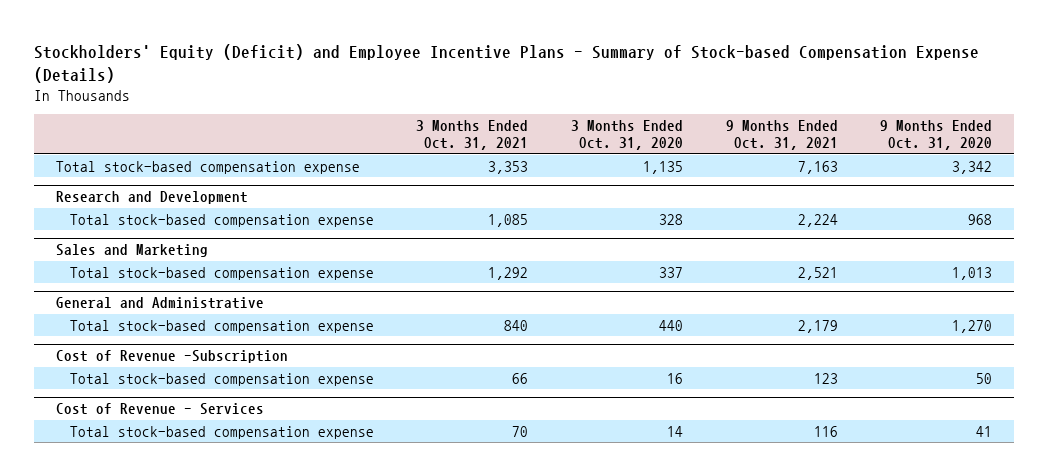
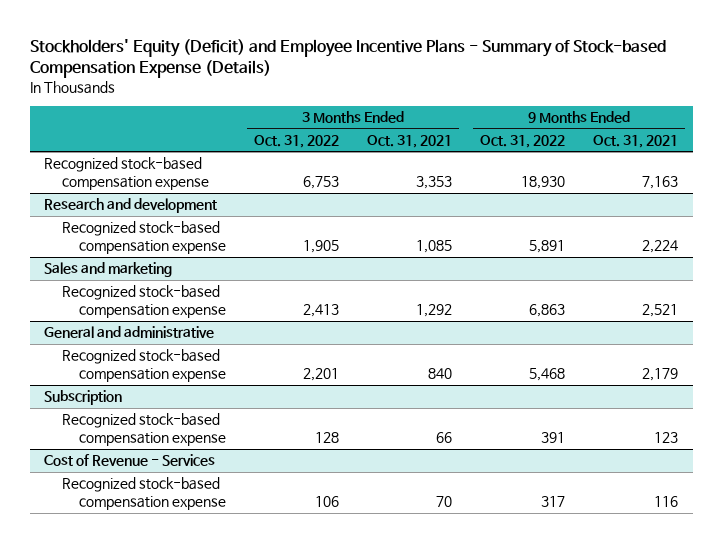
- | 3 Months Ended Oct. 31, 2021 | 3 Months Ended Oct. 31, 2020 | 9 Months Ended Oct. 31, 2021 | 9 Months Ended Oct. 31, 2020
+ | 3 Months Ended Oct. 31, 2022 | 3 Months Ended Oct. 31, 2021 | 9 Months Ended Oct. 31, 2022 | 9 Months Ended Oct. 31, 2021
- Total stock-based compensation expense | 3,353 | 1,135 | 7,163 | 3,342
- Research and Development
- Total stock-based compensation expense | 1,085 | 328 | 2,224 | 968
- Sales and Marketing
- Total stock-based compensation expense | 1,292 | 337 | 2,521 | 1,013
- General and Administrative
- Total stock-based compensation expense | 840 | 440 | 2,179 | 1,270
- Cost of Revenue -Subscription
- Total stock-based compensation expense | 66 | 16 | 123 | 50
+ Recognized stock-based compensation expense | 6,753 | 3,353 | 18,930 | 7,163
+ Research and development
+ Recognized stock-based compensation expense | 1,905 | 1,085 | 5,891 | 2,224
+ Sales and marketing
+ Recognized stock-based compensation expense | 2,413 | 1,292 | 6,863 | 2,521
+ General and administrative
+ Recognized stock-based compensation expense | 2,201 | 840 | 5,468 | 2,179
+ Subscription
+ Recognized stock-based compensation expense | 128 | 66 | 391 | 123
@ Cost of Revenue - Services
- Total stock-based compensation expense | 70 | 14 | 116 | 41
+ Recognized stock-based compensation expense | 106 | 70 | 317 | 116

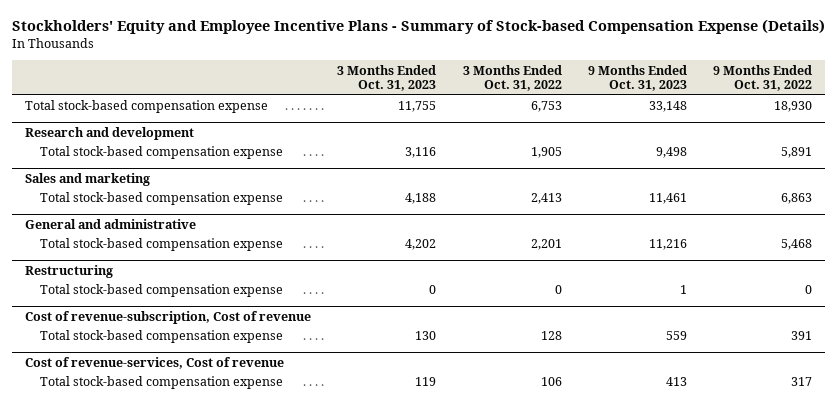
- Stockholders' Equity (Deficit) and Employee Incentive Plans - Summary of Stock-based Compensation Expense (Details)
+ Stockholders' Equity and Employee Incentive Plans - Summary of Stock-based Compensation Expense (Details)
- | 3 Months Ended Oct. 31, 2022 | 3 Months Ended Oct. 31, 2021 | 9 Months Ended Oct. 31, 2022 | 9 Months Ended Oct. 31, 2021
+ | 3 Months Ended Oct. 31, 2023 | 3 Months Ended Oct. 31, 2022 | 9 Months Ended Oct. 31, 2023 | 9 Months Ended Oct. 31, 2022
- Recognized stock-based compensation expense | 6,753 | 3,353 | 18,930 | 7,163
+ Total stock-based compensation expense | 11,755 | 6,753 | 33,148 | 18,930
@ Research and development
- Recognized stock-based compensation expense | 1,905 | 1,085 | 5,891 | 2,224
+ Total stock-based compensation expense | 3,116 | 1,905 | 9,498 | 5,891
@ Sales and marketing
- Recognized stock-based compensation expense | 2,413 | 1,292 | 6,863 | 2,521
+ Total stock-based compensation expense | 4,188 | 2,413 | 11,461 | 6,863
@ General and administrative
- Recognized stock-based compensation expense | 2,201 | 840 | 5,468 | 2,179
- Subscription
- Recognized stock-based compensation expense | 128 | 66 | 391 | 123
- Cost of Revenue - Services
- Recognized stock-based compensation expense | 106 | 70 | 317 | 116
@ General and administrative
+ Total stock-based compensation expense | 4,202 | 2,201 | 11,216 | 5,468
+ Restructuring
+ Total stock-based compensation expense | 0 | 0 | 1 | 0
+ Cost of revenue-subscription, Cost of revenue
+ Total stock-based compensation expense | 130 | 128 | 559 | 391
+ Cost of revenue-services, Cost of revenue
+ Total stock-based compensation expense | 119 | 106 | 413 | 317

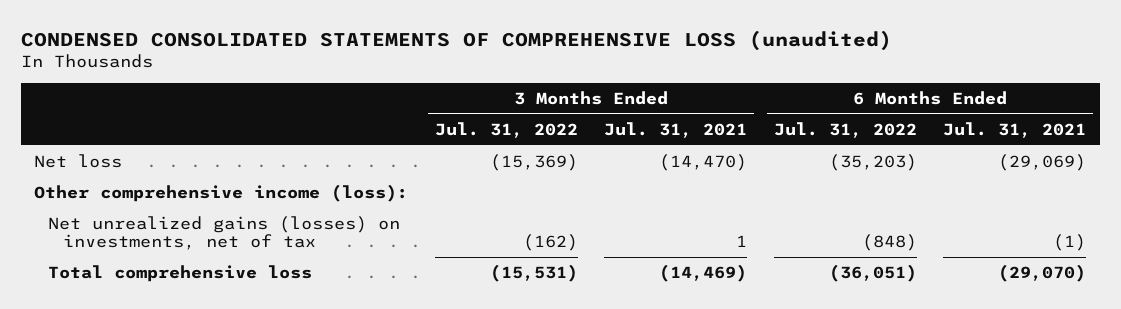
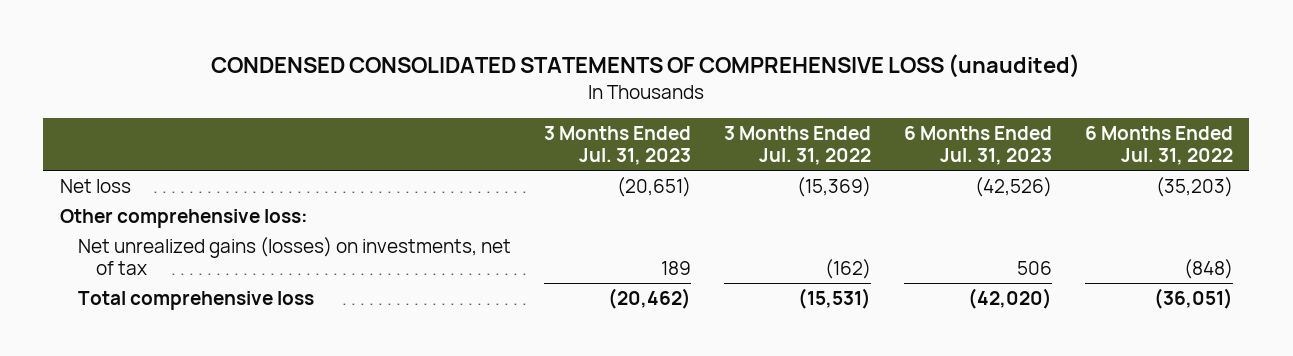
- | 3 Months Ended Jul. 31, 2022 | 3 Months Ended Jul. 31, 2021 | 6 Months Ended Jul. 31, 2022 | 6 Months Ended Jul. 31, 2021
+ | 3 Months Ended Jul. 31, 2023 | 3 Months Ended Jul. 31, 2022 | 6 Months Ended Jul. 31, 2023 | 6 Months Ended Jul. 31, 2022
- Other comprehensive income (loss):
+ Other comprehensive loss:

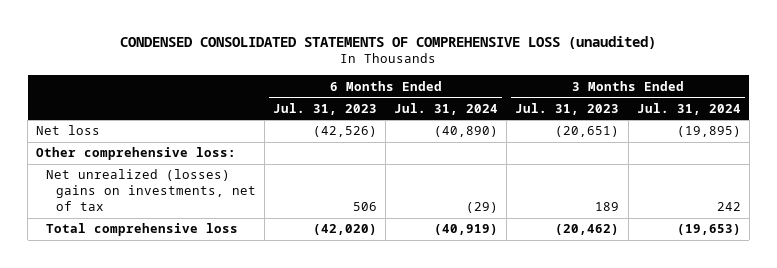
- | 3 Months Ended Jul. 31, 2023 | 3 Months Ended Jul. 31, 2022 | 6 Months Ended Jul. 31, 2023 | 6 Months Ended Jul. 31, 2022
+ | 6 Months Ended Jul. 31, 2023 | 6 Months Ended Jul. 31, 2024 | 3 Months Ended Jul. 31, 2023 | 3 Months Ended Jul. 31, 2024
- Net unrealized gains (losses) on investments, net of tax | 189 | (162) | 506 | (848)
+ Net unrealized (losses) gains on investments, net of tax | 506 | (29) | 189 | 242

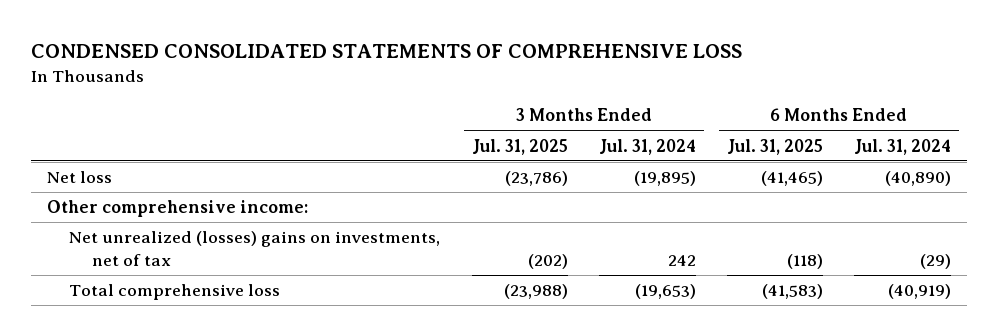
- CONDENSED CONSOLIDATED STATEMENTS OF COMPREHENSIVE LOSS (unaudited)
+ CONDENSED CONSOLIDATED STATEMENTS OF COMPREHENSIVE LOSS
- | 6 Months Ended Jul. 31, 2023 | 6 Months Ended Jul. 31, 2024 | 3 Months Ended Jul. 31, 2023 | 3 Months Ended Jul. 31, 2024
+ | 3 Months Ended Jul. 31, 2025 | 3 Months Ended Jul. 31, 2024 | 6 Months Ended Jul. 31, 2025 | 6 Months Ended Jul. 31, 2024
- Other comprehensive loss:
+ Other comprehensive income:

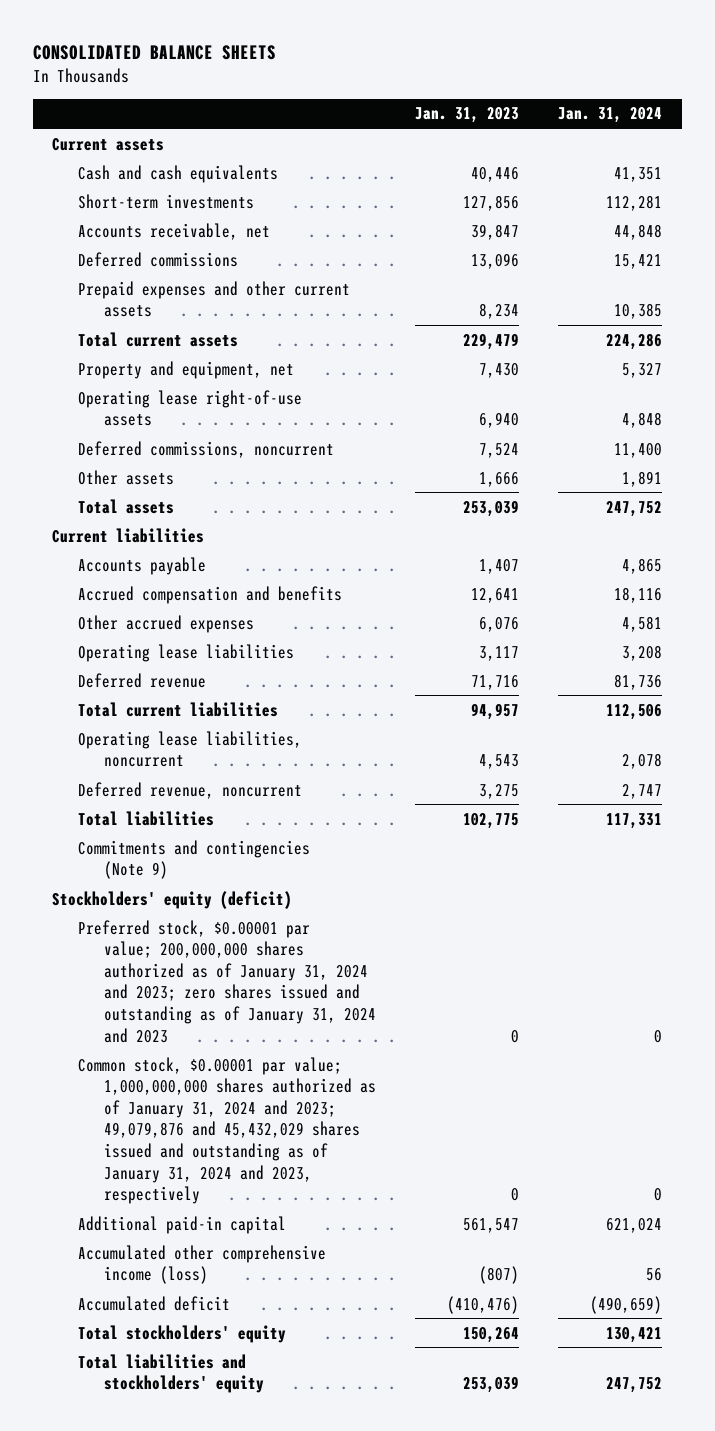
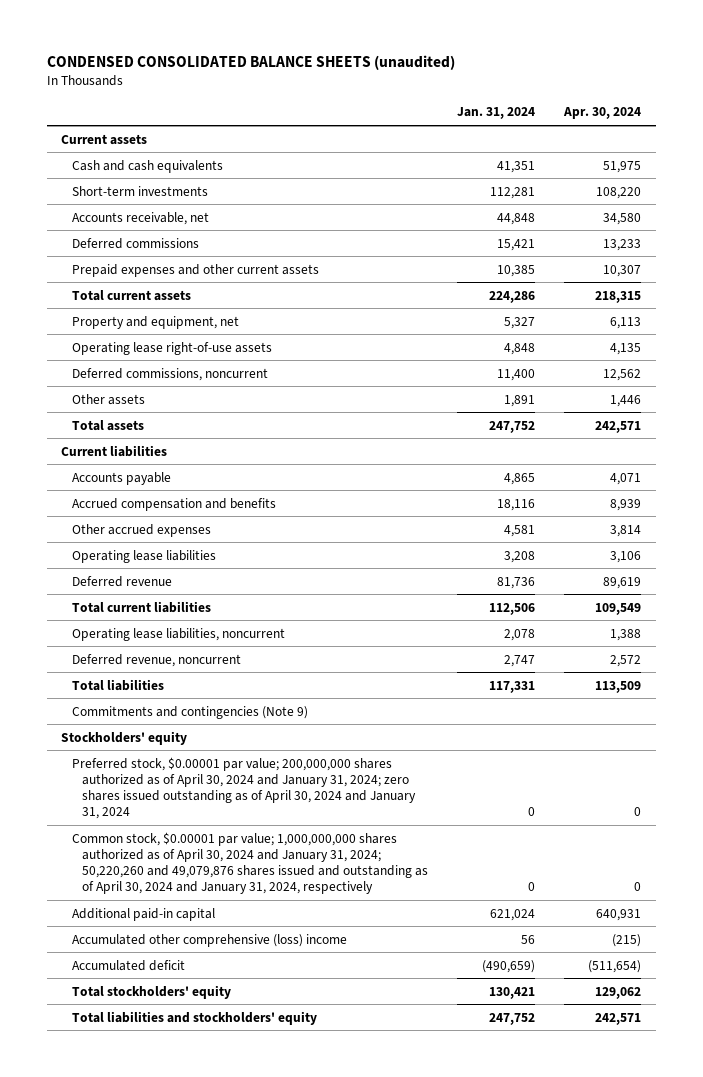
- CONSOLIDATED BALANCE SHEETS
+ CONDENSED CONSOLIDATED BALANCE SHEETS (unaudited)
- | Jan. 31, 2023 | Jan. 31, 2024
+ | Jan. 31, 2024 | Apr. 30, 2024
- Stockholders' equity (deficit)
- Preferred stock, $0.00001 par value; 200,000,000 shares authorized as of January 31, 2024 and 2023; zero shares issued and outstanding as of January 31, 2024 and 2023 | 0 | 0
- Common stock, $0.00001 par value; 1,000,000,000 shares authorized as of January 31, 2024 and 2023; 49,079,876 and 45,432,029 shares issued and outstanding as of January 31, 2024 and 2023, respectively | 0 | 0
+ Stockholders' equity
+ Preferred stock, $0.00001 par value; 200,000,000 shares authorized as of April 30, 2024 and January 31, 2024; zero shares issued outstanding as of April 30, 2024 and January 31, 2024 | 0 | 0
+ Common stock, $0.00001 par value; 1,000,000,000 shares authorized as of April 30, 2024 and January 31, 2024; 50,220,260 and 49,079,876 shares issued and outstanding as of April 30, 2024 and January 31, 2024, respectively | 0 | 0
- Accumulated other comprehensive income (loss) | (807) | 56
+ Accumulated other comprehensive (loss) income | 56 | (215)

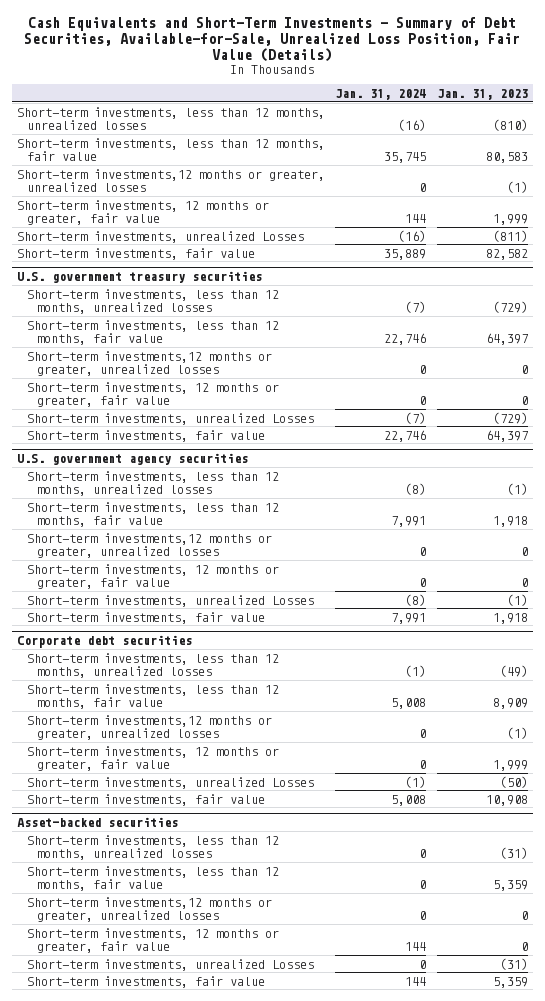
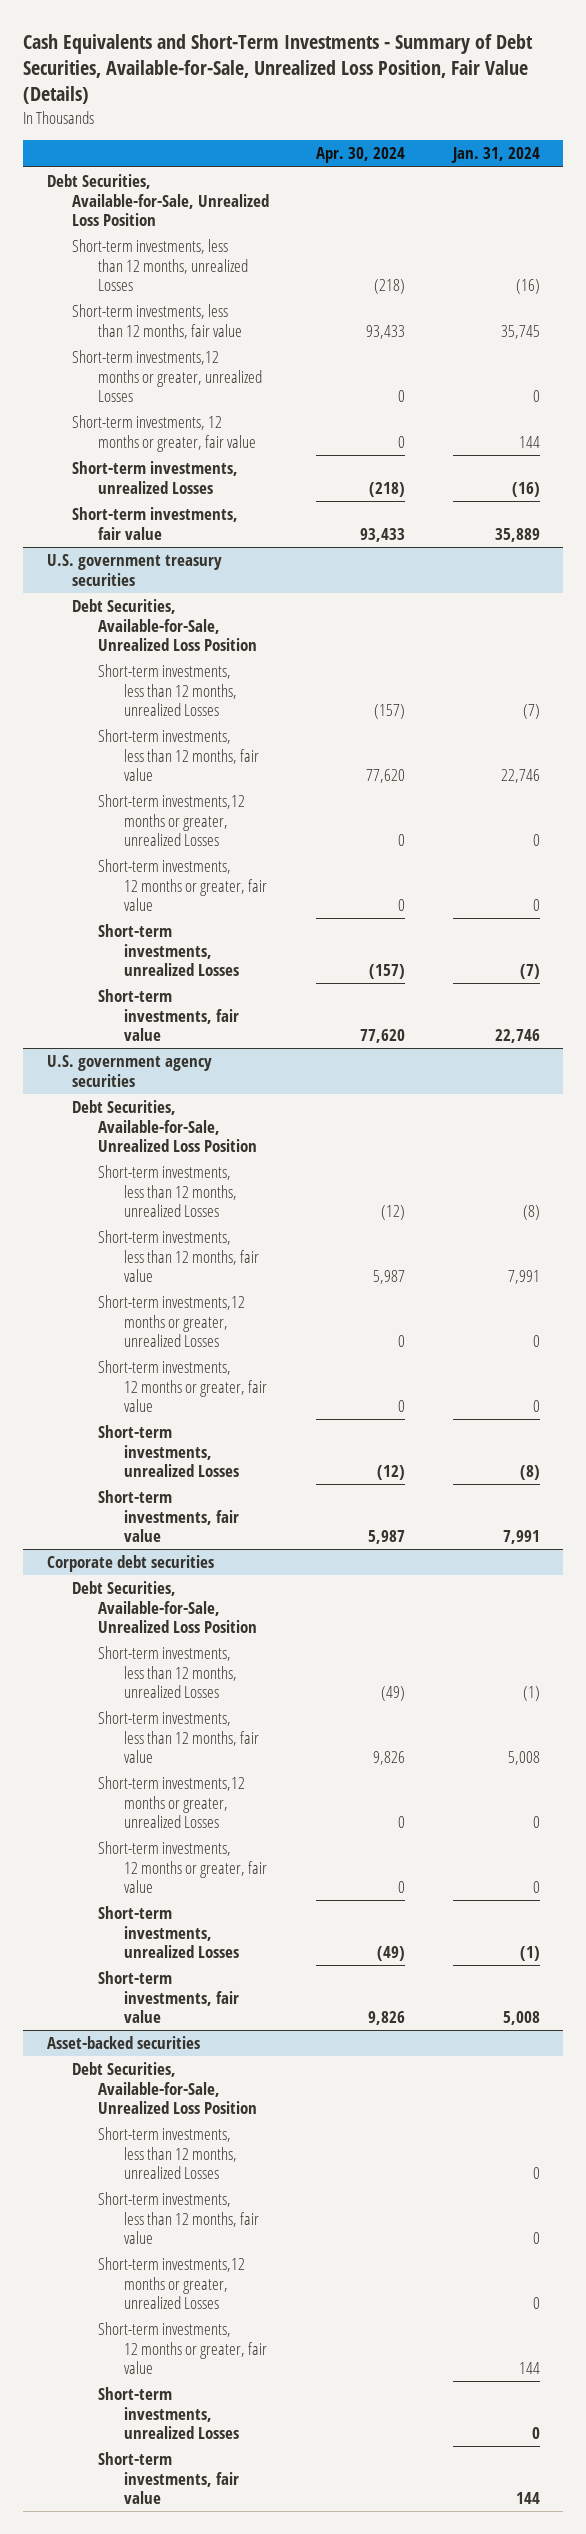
- | Jan. 31, 2024 | Jan. 31, 2023
+ | Apr. 30, 2024 | Jan. 31, 2024
- Short-term investments, less than 12 months, unrealized losses | (16) | (810)
+ Debt Securities, Available-for-Sale, Unrealized Loss Position
+ Short-term investments, less than 12 months, unrealized Losses | (218) | (16)
- Short-term investments,12 months or greater, unrealized losses | 0 | (1)
+ Short-term investments,12 months or greater, unrealized Losses | 0 | 0
@ U.S. government treasury securities
- Short-term investments, less than 12 months, unrealized losses | (7) | (729)
+ Debt Securities, Available-for-Sale, Unrealized Loss Position
+ Short-term investments, less than 12 months, unrealized Losses | (157) | (7)
- Short-term investments,12 months or greater, unrealized losses | 0 | 0
+ Short-term investments,12 months or greater, unrealized Losses | 0 | 0
@ U.S. government agency securities
- Short-term investments, less than 12 months, unrealized losses | (8) | (1)
+ Debt Securities, Available-for-Sale, Unrealized Loss Position
+ Short-term investments, less than 12 months, unrealized Losses | (12) | (8)
- Short-term investments,12 months or greater, unrealized losses | 0 | 0
+ Short-term investments,12 months or greater, unrealized Losses | 0 | 0
@ Corporate debt securities
- Short-term investments, less than 12 months, unrealized losses | (1) | (49)
+ Debt Securities, Available-for-Sale, Unrealized Loss Position
+ Short-term investments, less than 12 months, unrealized Losses | (49) | (1)
- Short-term investments,12 months or greater, unrealized losses | 0 | (1)
+ Short-term investments,12 months or greater, unrealized Losses | 0 | 0
@ Asset-backed securities
- Short-term investments, less than 12 months, unrealized losses | 0 | (31)
+ Debt Securities, Available-for-Sale, Unrealized Loss Position
+ Short-term investments, less than 12 months, unrealized Losses | | 0
- Short-term investments,12 months or greater, unrealized losses | 0 | 0
+ Short-term investments,12 months or greater, unrealized Losses | | 0

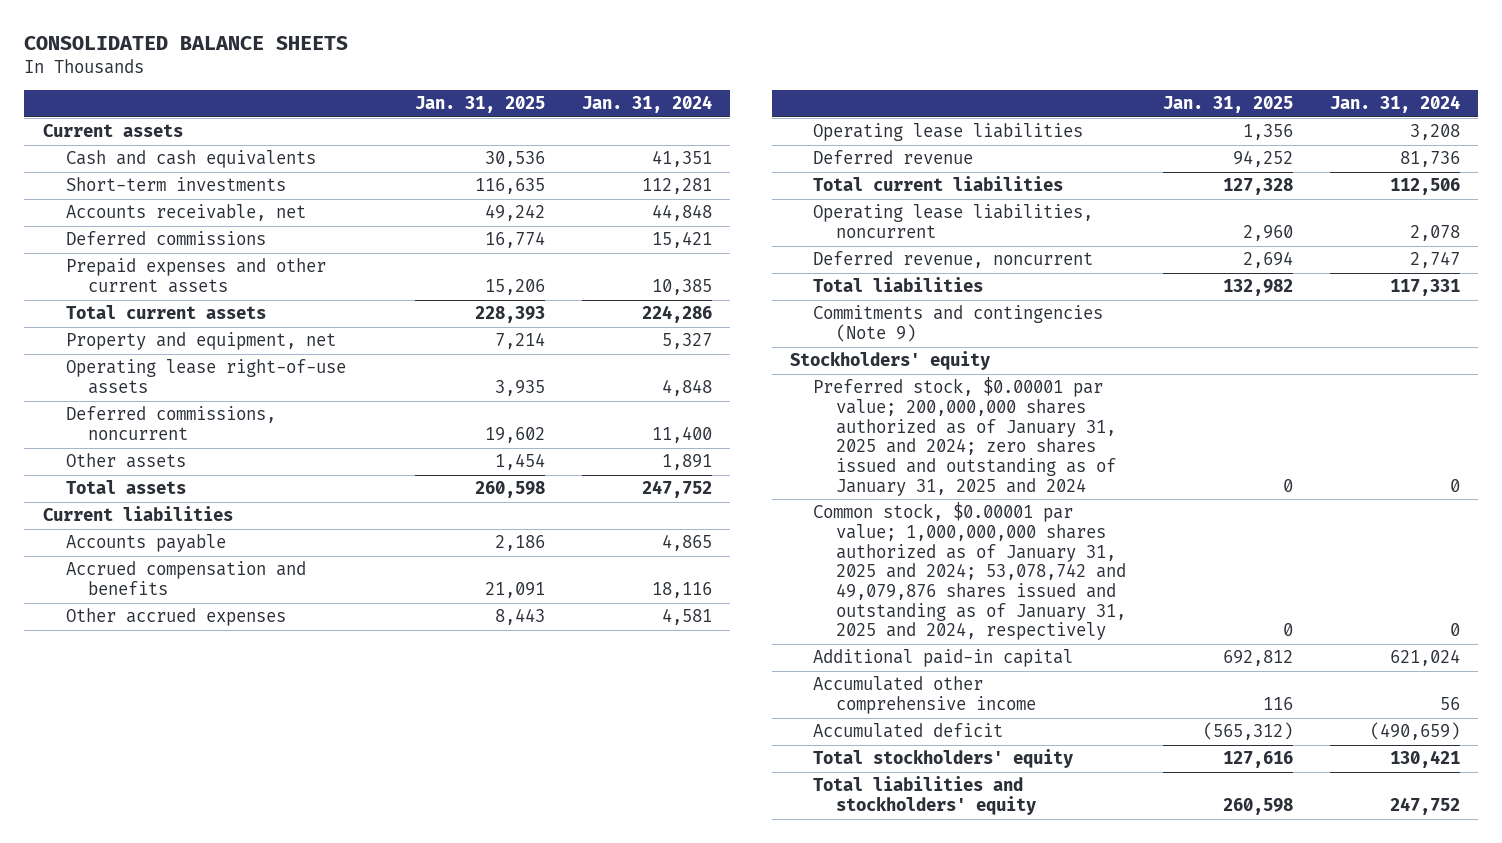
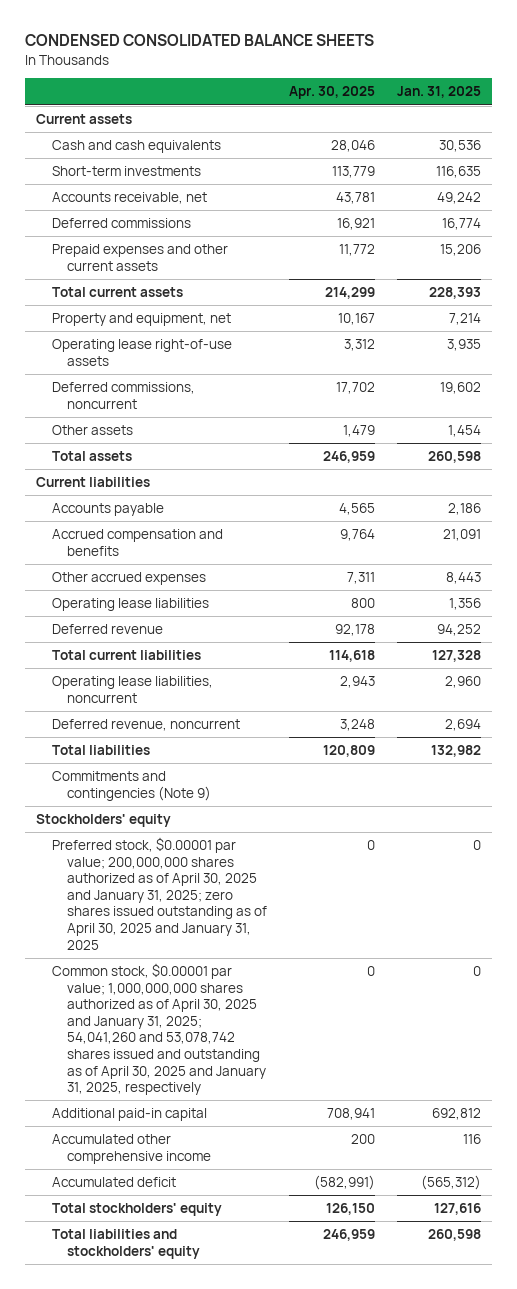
- CONSOLIDATED BALANCE SHEETS
+ CONDENSED CONSOLIDATED BALANCE SHEETS
- | Jan. 31, 2025 | Jan. 31, 2024
+ | Apr. 30, 2025 | Jan. 31, 2025
- Preferred stock, $0.00001 par value; 200,000,000 shares authorized as of January 31, 2025 and 2024; zero shares issued and outstanding as of January 31, 2025 and 2024 | 0 | 0
- Common stock, $0.00001 par value; 1,000,000,000 shares authorized as of January 31, 2025 and 2024; 53,078,742 and 49,079,876 shares issued and outstanding as of January 31, 2025 and 2024, respectively | 0 | 0
+ Preferred stock, $0.00001 par value; 200,000,000 shares authorized as of April 30, 2025 and January 31, 2025; zero shares issued outstanding as of April 30, 2025 and January 31, 2025 | 0 | 0
+ Common stock, $0.00001 par value; 1,000,000,000 shares authorized as of April 30, 2025 and January 31, 2025; 54,041,260 and 53,078,742 shares issued and outstanding as of April 30, 2025 and January 31, 2025, respectively | 0 | 0

